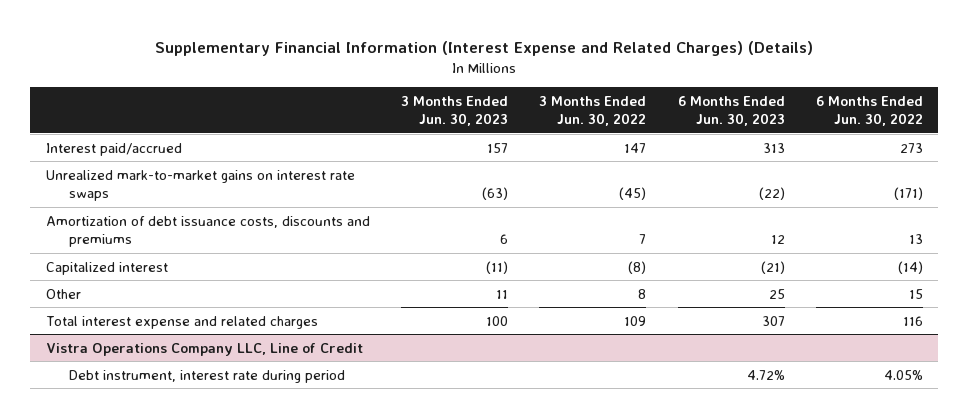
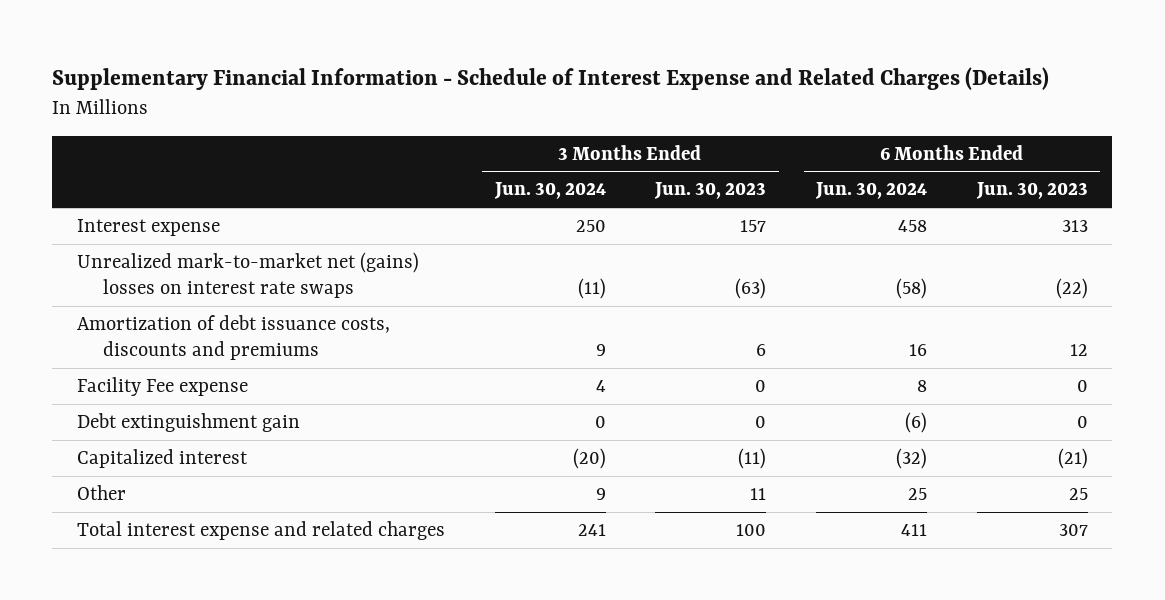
- Supplementary Financial Information (Interest Expense and Related Charges) (Details)
+ Supplementary Financial Information - Schedule of Interest Expense and Related Charges (Details)
- | 3 Months Ended Jun. 30, 2023 | 3 Months Ended Jun. 30, 2022 | 6 Months Ended Jun. 30, 2023 | 6 Months Ended Jun. 30, 2022
+ | 3 Months Ended Jun. 30, 2024 | 3 Months Ended Jun. 30, 2023 | 6 Months Ended Jun. 30, 2024 | 6 Months Ended Jun. 30, 2023
- Interest paid/accrued | 157 | 147 | 313 | 273
- Unrealized mark-to-market gains on interest rate swaps | (63) | (45) | (22) | (171)
+ Interest expense | 250 | 157 | 458 | 313
+ Unrealized mark-to-market net (gains) losses on interest rate swaps | (11) | (63) | (58) | (22)
+ Facility Fee expense | 4 | 0 | 8 | 0
+ Debt extinguishment gain | 0 | 0 | (6) | 0
- Vistra Operations Company LLC, Line of Credit
- Debt instrument, interest rate during period | | | 4.72% | 4.05%

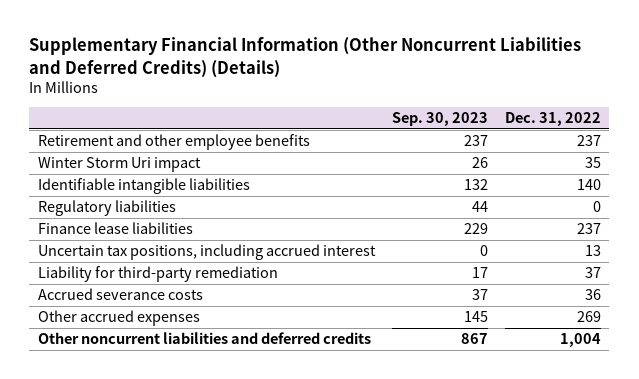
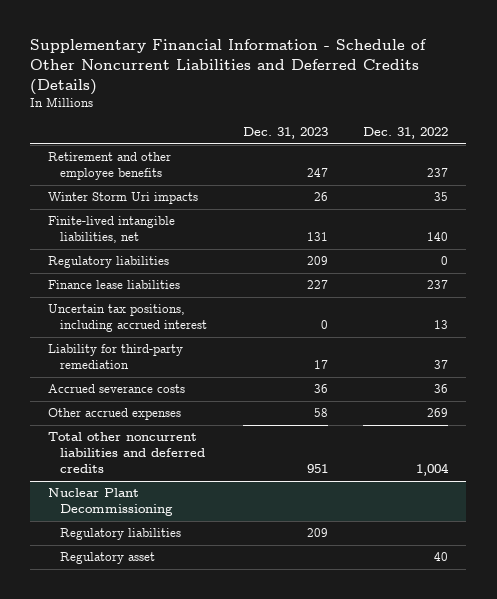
- Supplementary Financial Information (Other Noncurrent Liabilities and Deferred Credits) (Details)
+ Supplementary Financial Information - Schedule of Other Noncurrent Liabilities and Deferred Credits (Details)
- | Sep. 30, 2023 | Dec. 31, 2022
+ | Dec. 31, 2023 | Dec. 31, 2022
- Winter Storm Uri impact | 26 | 35
- Identifiable intangible liabilities | 132 | 140
+ Winter Storm Uri impacts | 26 | 35
+ Finite-lived intangible liabilities, net | 131 | 140
- Other noncurrent liabilities and deferred credits | 867 | 1,004
+ Total other noncurrent liabilities and deferred credits | 951 | 1,004
+ Nuclear Plant Decommissioning
+ Regulatory liabilities | 209 |
+ Regulatory asset | | 40

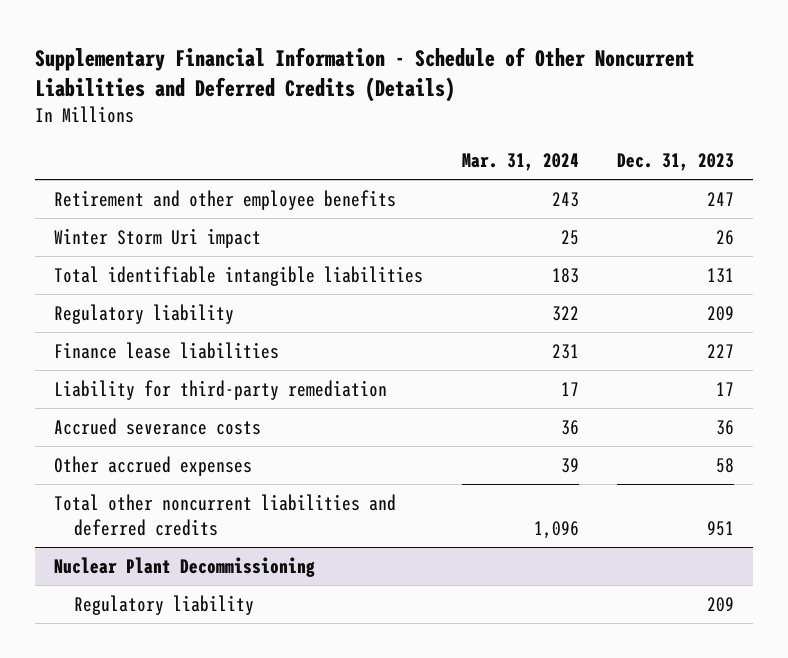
- | Dec. 31, 2023 | Dec. 31, 2022
+ | Mar. 31, 2024 | Dec. 31, 2023
- Winter Storm Uri impacts | 26 | 35
- Finite-lived intangible liabilities, net | 131 | 140
- Regulatory liabilities | 209 | 0
+ Winter Storm Uri impact | 25 | 26
+ Total identifiable intangible liabilities | 183 | 131
+ Regulatory liability | 322 | 209
- Uncertain tax positions, including accrued interest | 0 | 13
@ Nuclear Plant Decommissioning
- Regulatory liabilities | 209 |
- Regulatory asset | | 40
+ Regulatory liability | | 209

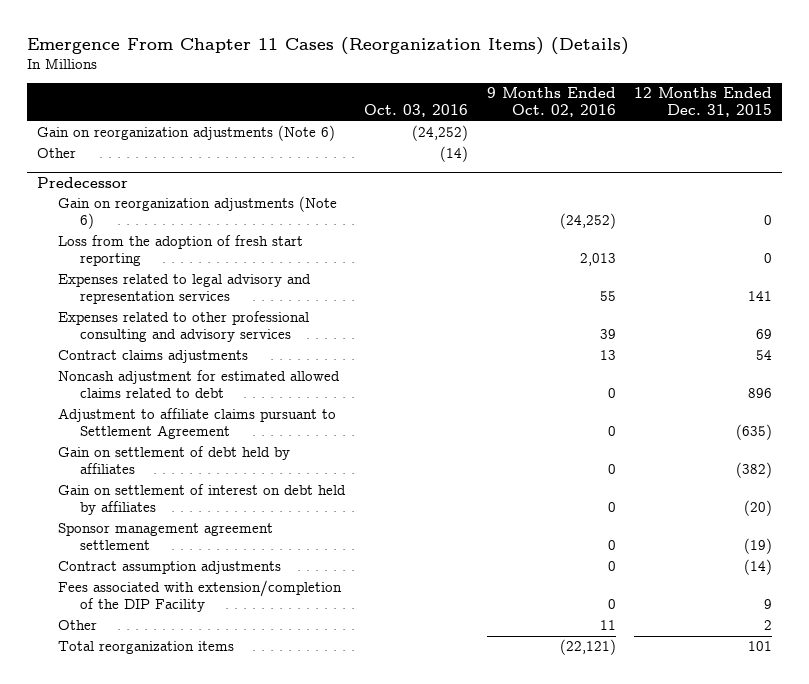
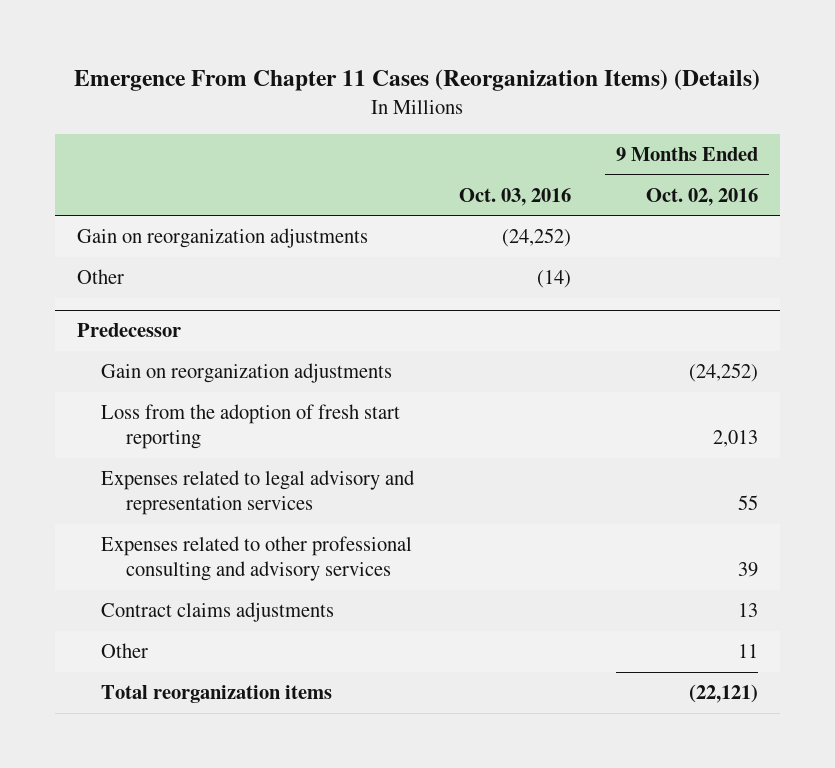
- | Oct. 03, 2016 | 9 Months Ended Oct. 02, 2016 | 12 Months Ended Dec. 31, 2015
+ | Oct. 03, 2016 | 9 Months Ended Oct. 02, 2016
- Gain on reorganization adjustments (Note 6) | (24,252) | |
+ Gain on reorganization adjustments | (24,252) |
@ Predecessor
- Gain on reorganization adjustments (Note 6) | | (24,252) | 0
+ Gain on reorganization adjustments | | (24,252)
- Noncash adjustment for estimated allowed claims related to debt | | 0 | 896
- Adjustment to affiliate claims pursuant to Settlement Agreement | | 0 | (635)
- Gain on settlement of debt held by affiliates | | 0 | (382)
- Gain on settlement of interest on debt held by affiliates | | 0 | (20)
- Sponsor management agreement settlement | | 0 | (19)
- Contract assumption adjustments | | 0 | (14)
- Fees associated with extension/completion of the DIP Facility | | 0 | 9

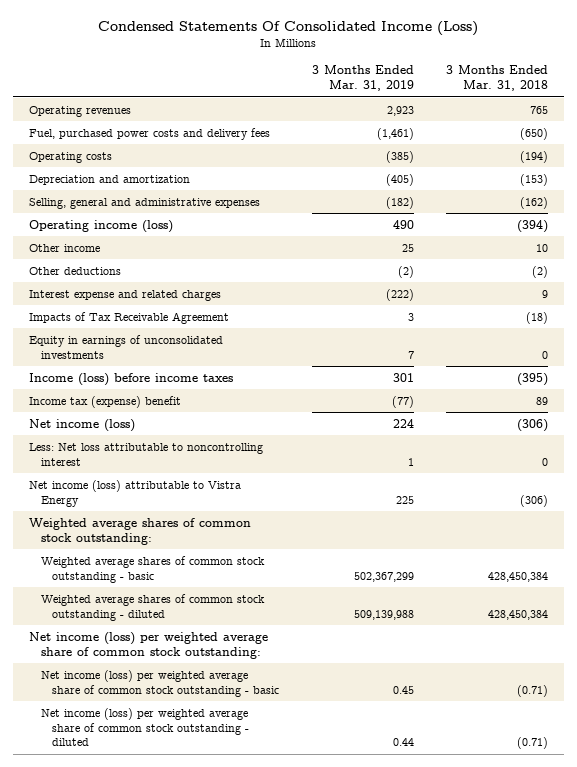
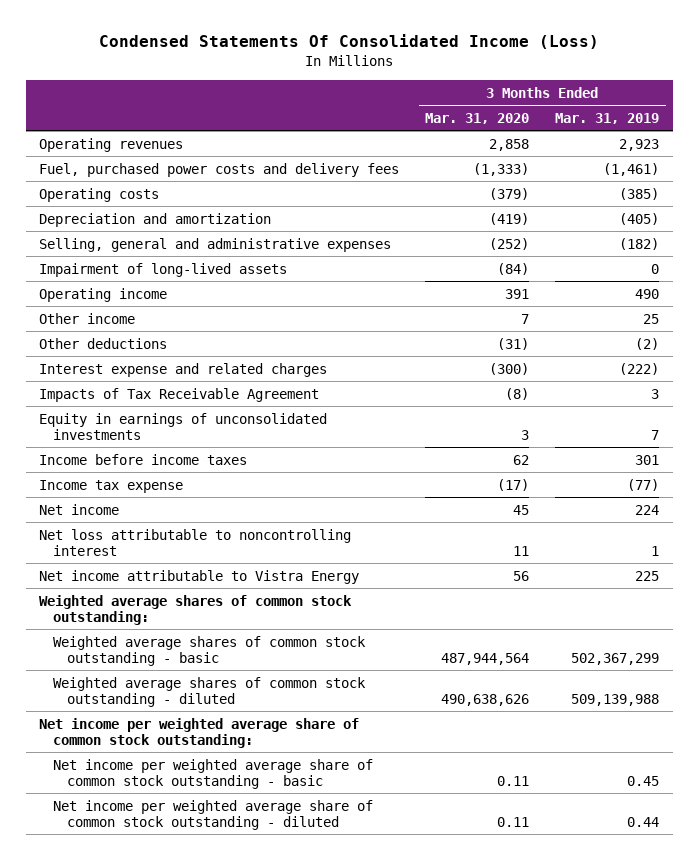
- | 3 Months Ended Mar. 31, 2019 | 3 Months Ended Mar. 31, 2018
+ | 3 Months Ended Mar. 31, 2020 | 3 Months Ended Mar. 31, 2019
- Operating income (loss) | 490 | (394)
+ Impairment of long-lived assets | (84) | 0
+ Operating income | 391 | 490
- Income (loss) before income taxes | 301 | (395)
- Income tax (expense) benefit | (77) | 89
- Net income (loss) | 224 | (306)
- Less: Net loss attributable to noncontrolling interest | 1 | 0
- Net income (loss) attributable to Vistra Energy | 225 | (306)
+ Income before income taxes | 62 | 301
+ Income tax expense | (17) | (77)
+ Net income | 45 | 224
+ Net loss attributable to noncontrolling interest | 11 | 1
+ Net income attributable to Vistra Energy | 56 | 225
- Net income (loss) per weighted average share of common stock outstanding:
- Net income (loss) per weighted average share of common stock outstanding - basic | 0.45 | (0.71)
- Net income (loss) per weighted average share of common stock outstanding - diluted | 0.44 | (0.71)
+ Net income per weighted average share of common stock outstanding:
+ Net income per weighted average share of common stock outstanding - basic | 0.11 | 0.45
+ Net income per weighted average share of common stock outstanding - diluted | 0.11 | 0.44

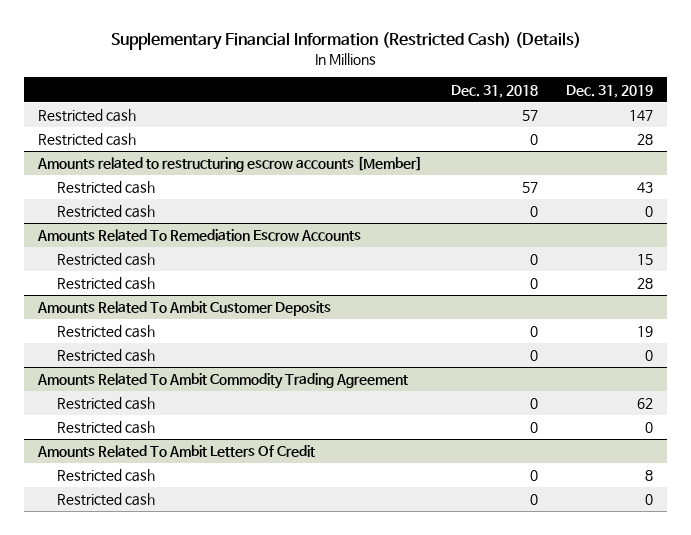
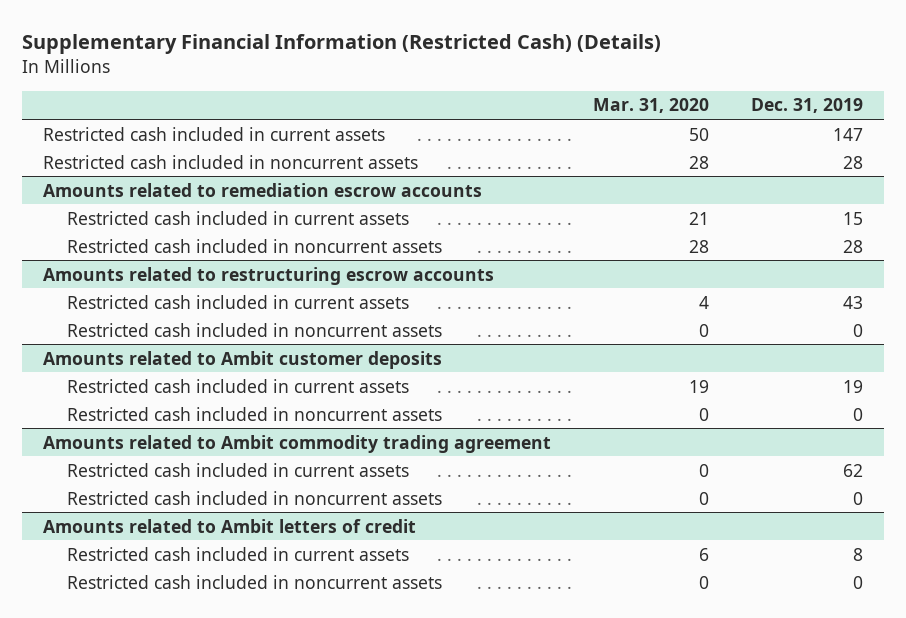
- | Dec. 31, 2018 | Dec. 31, 2019
+ | Mar. 31, 2020 | Dec. 31, 2019
- Restricted cash | 57 | 147
- Restricted cash | 0 | 28
- Amounts related to restructuring escrow accounts [Member]
- Restricted cash | 57 | 43
- Restricted cash | 0 | 0
- Amounts Related To Remediation Escrow Accounts
- Restricted cash | 0 | 15
- Restricted cash | 0 | 28
- Amounts Related To Ambit Customer Deposits
- Restricted cash | 0 | 19
- Restricted cash | 0 | 0
- Amounts Related To Ambit Commodity Trading Agreement
- Restricted cash | 0 | 62
- Restricted cash | 0 | 0
- Amounts Related To Ambit Letters Of Credit
- Restricted cash | 0 | 8
- Restricted cash | 0 | 0
+ Restricted cash included in current assets | 50 | 147
+ Restricted cash included in noncurrent assets | 28 | 28
+ Amounts related to remediation escrow accounts
+ Restricted cash included in current assets | 21 | 15
+ Restricted cash included in noncurrent assets | 28 | 28
+ Amounts related to restructuring escrow accounts
+ Restricted cash included in current assets | 4 | 43
+ Restricted cash included in noncurrent assets | 0 | 0
+ Amounts related to Ambit customer deposits
+ Restricted cash included in current assets | 19 | 19
+ Restricted cash included in noncurrent assets | 0 | 0
+ Amounts related to Ambit commodity trading agreement
+ Restricted cash included in current assets | 0 | 62
+ Restricted cash included in noncurrent assets | 0 | 0
+ Amounts related to Ambit letters of credit
+ Restricted cash included in current assets | 6 | 8
+ Restricted cash included in noncurrent assets | 0 | 0

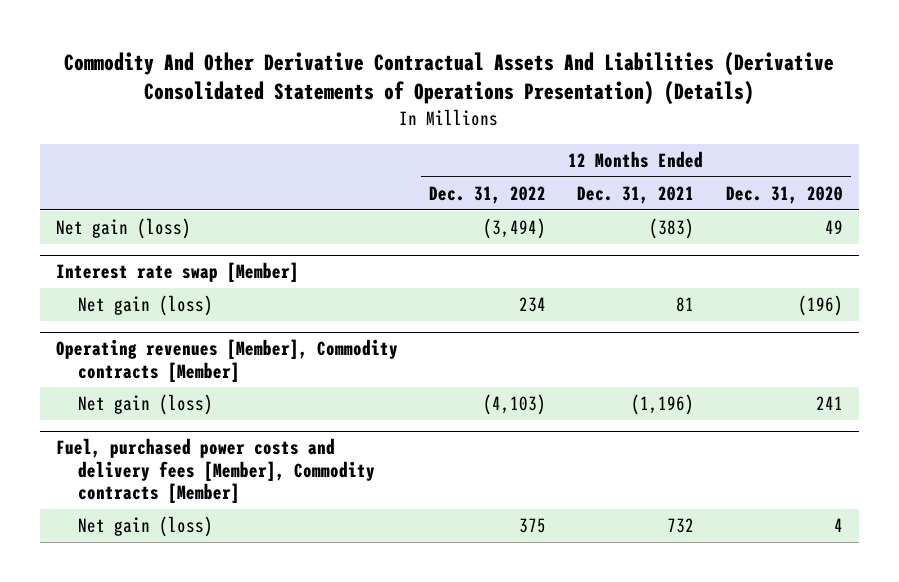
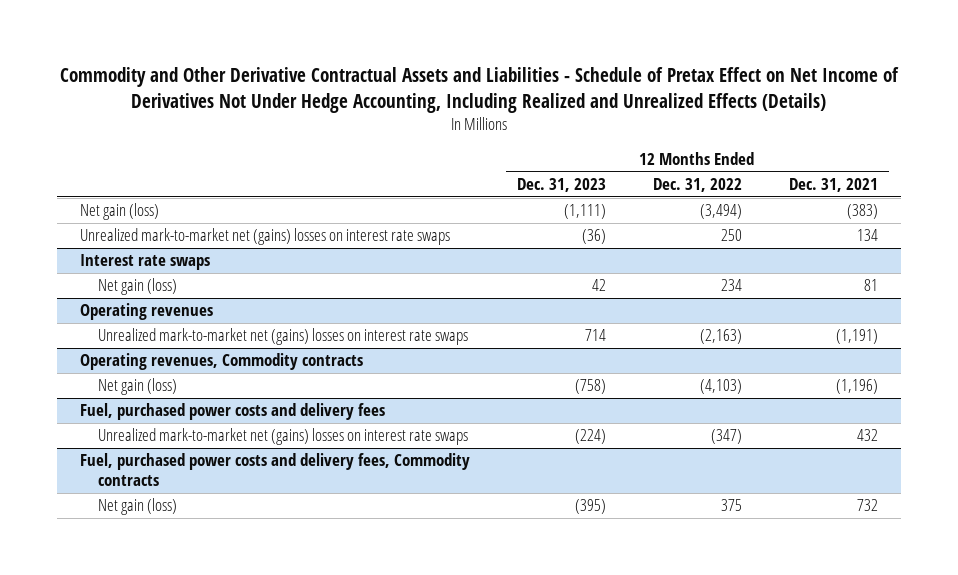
- Commodity And Other Derivative Contractual Assets And Liabilities (Derivative Consolidated Statements of Operations Presentation) (Details)
+ Commodity and Other Derivative Contractual Assets and Liabilities - Schedule of Pretax Effect on Net Income of Derivatives Not Under Hedge Accounting, Including Realized and Unrealized Effects (Details)
- | 12 Months Ended Dec. 31, 2022 | 12 Months Ended Dec. 31, 2021 | 12 Months Ended Dec. 31, 2020
+ | 12 Months Ended Dec. 31, 2023 | 12 Months Ended Dec. 31, 2022 | 12 Months Ended Dec. 31, 2021
- Interest rate swap [Member]
+ Unrealized mark-to-market net (gains) losses on interest rate swaps | (36) | 250 | 134
+ Interest rate swaps
- Operating revenues [Member], Commodity contracts [Member]
+ Operating revenues
+ Unrealized mark-to-market net (gains) losses on interest rate swaps | 714 | (2,163) | (1,191)
+ Operating revenues, Commodity contracts
- Fuel, purchased power costs and delivery fees [Member], Commodity contracts [Member]
+ Fuel, purchased power costs and delivery fees
+ Unrealized mark-to-market net (gains) losses on interest rate swaps | (224) | (347) | 432
+ Fuel, purchased power costs and delivery fees, Commodity contracts

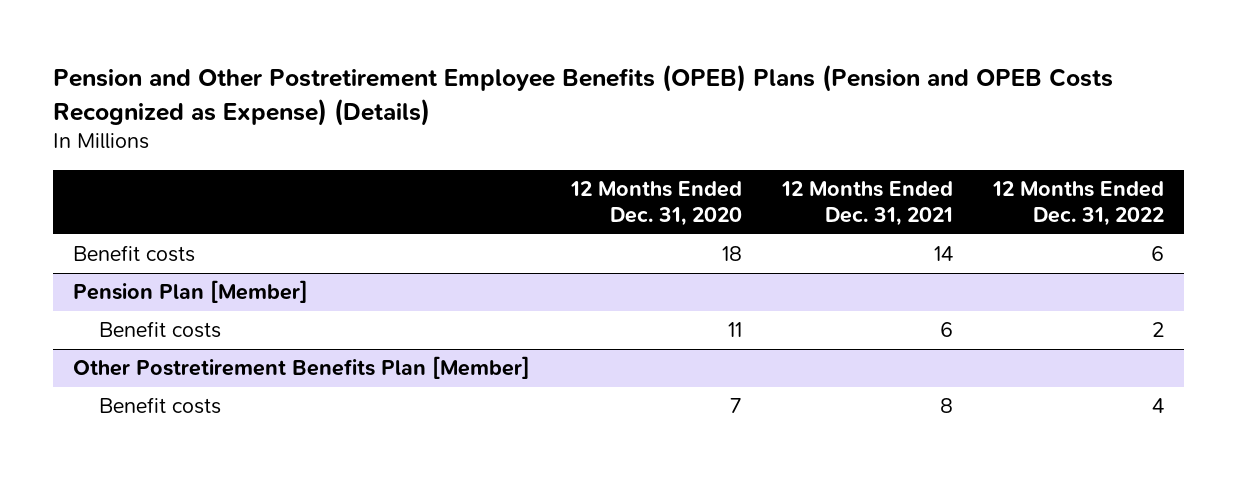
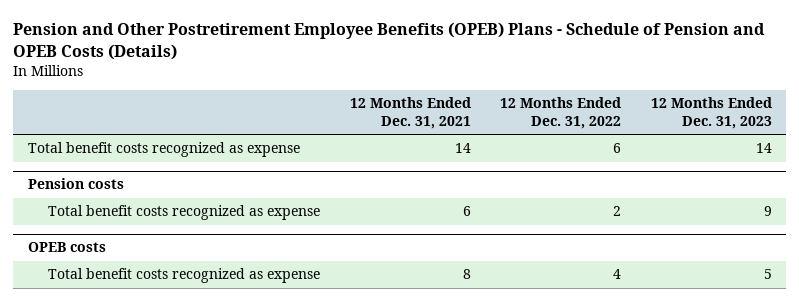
- Pension and Other Postretirement Employee Benefits (OPEB) Plans (Pension and OPEB Costs Recognized as Expense) (Details)
+ Pension and Other Postretirement Employee Benefits (OPEB) Plans - Schedule of Pension and OPEB Costs (Details)
- | 12 Months Ended Dec. 31, 2020 | 12 Months Ended Dec. 31, 2021 | 12 Months Ended Dec. 31, 2022
+ | 12 Months Ended Dec. 31, 2021 | 12 Months Ended Dec. 31, 2022 | 12 Months Ended Dec. 31, 2023
- Benefit costs | 18 | 14 | 6
- Pension Plan [Member]
- Benefit costs | 11 | 6 | 2
- Other Postretirement Benefits Plan [Member]
- Benefit costs | 7 | 8 | 4
+ Total benefit costs recognized as expense | 14 | 6 | 14
+ Pension costs
+ Total benefit costs recognized as expense | 6 | 2 | 9
+ OPEB costs
+ Total benefit costs recognized as expense | 8 | 4 | 5

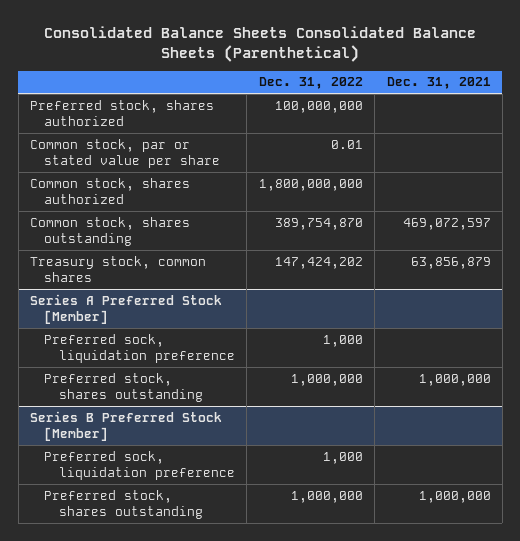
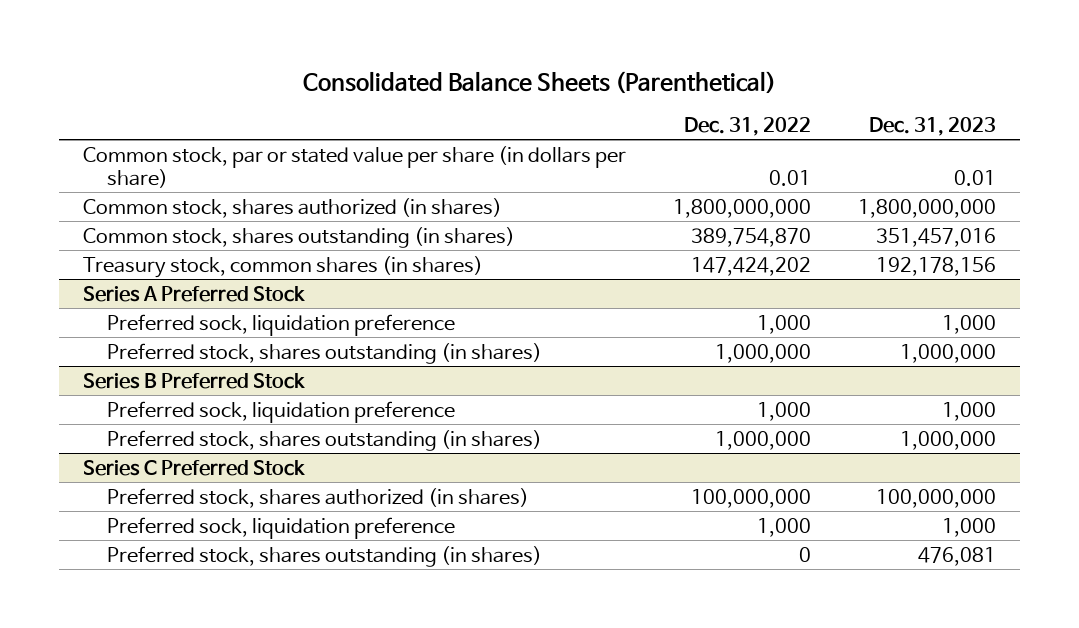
- Consolidated Balance Sheets Consolidated Balance Sheets (Parenthetical)
+ Consolidated Balance Sheets (Parenthetical)
- | Dec. 31, 2022 | Dec. 31, 2021
+ | Dec. 31, 2022 | Dec. 31, 2023
- Preferred stock, shares authorized | 100,000,000 |
- Common stock, par or stated value per share | 0.01 |
- Common stock, shares authorized | 1,800,000,000 |
- Common stock, shares outstanding | 389,754,870 | 469,072,597
- Treasury stock, common shares | 147,424,202 | 63,856,879
- Series A Preferred Stock [Member]
+ Common stock, par or stated value per share (in dollars per share) | 0.01 | 0.01
+ Common stock, shares authorized (in shares) | 1,800,000,000 | 1,800,000,000
+ Common stock, shares outstanding (in shares) | 389,754,870 | 351,457,016
+ Treasury stock, common shares (in shares) | 147,424,202 | 192,178,156
+ Series A Preferred Stock
- Preferred stock, shares outstanding | 1,000,000 | 1,000,000
- Series B Preferred Stock [Member]
+ Preferred stock, shares outstanding (in shares) | 1,000,000 | 1,000,000
+ Series B Preferred Stock
- Preferred stock, shares outstanding | 1,000,000 | 1,000,000
+ Preferred stock, shares outstanding (in shares) | 1,000,000 | 1,000,000
+ Series C Preferred Stock
+ Preferred stock, shares authorized (in shares) | 100,000,000 | 100,000,000
+ Preferred sock, liquidation preference | 1,000 | 1,000
+ Preferred stock, shares outstanding (in shares) | 0 | 476,081

